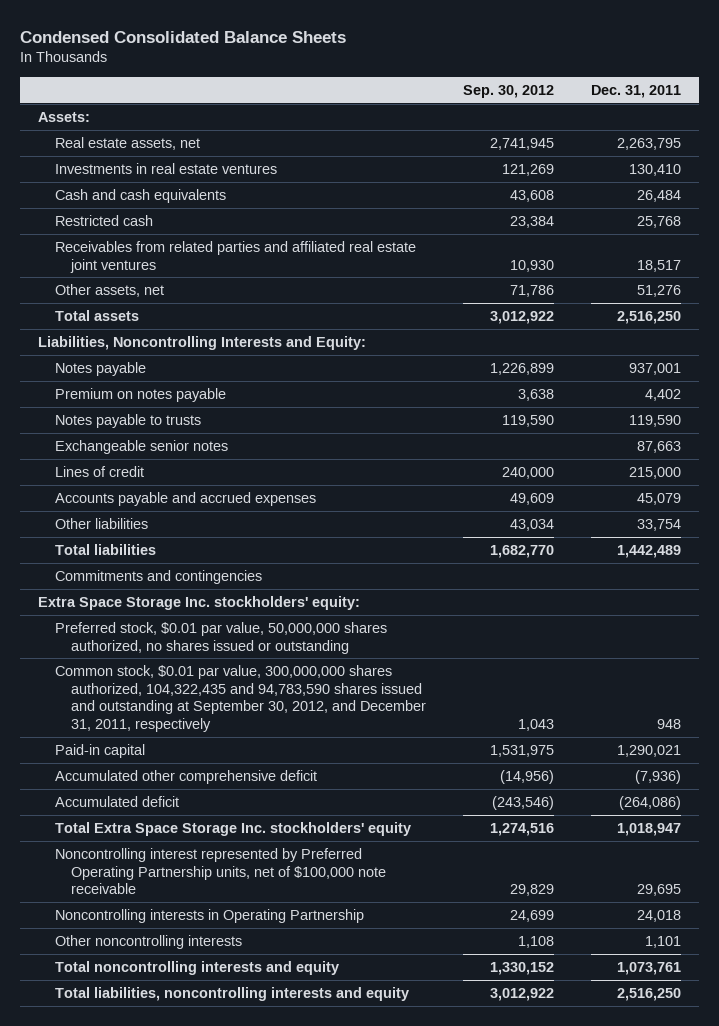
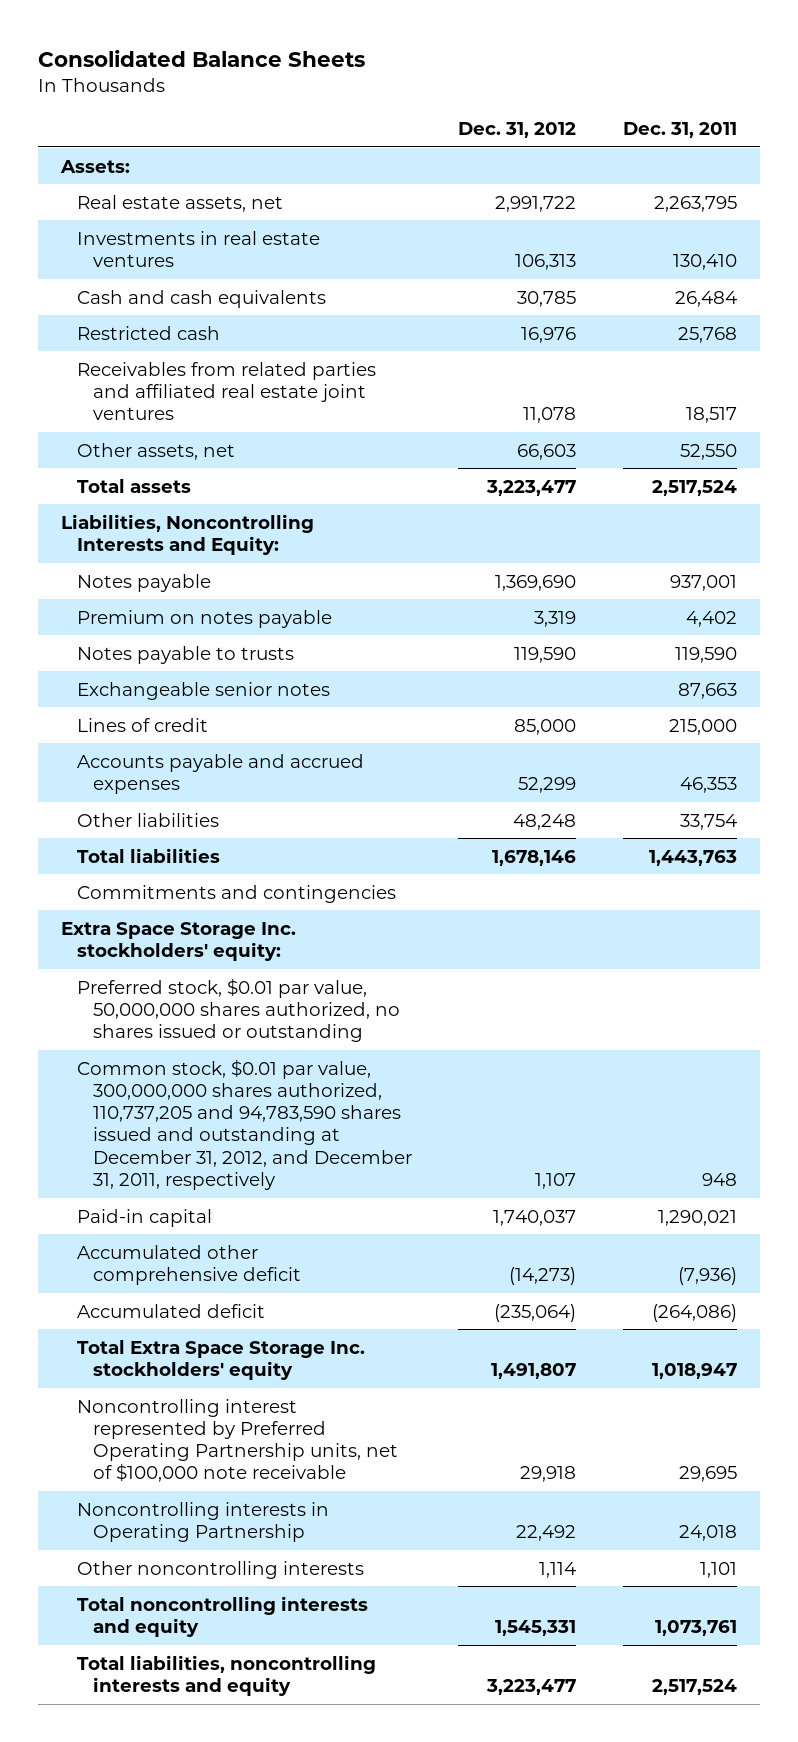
- Condensed Consolidated Balance Sheets
+ Consolidated Balance Sheets
- | Sep. 30, 2012 | Dec. 31, 2011
+ | Dec. 31, 2012 | Dec. 31, 2011
- Other assets, net | 71,786 | 51,276
- Total assets | 3,012,922 | 2,516,250
+ Other assets, net | 66,603 | 52,550
+ Total assets | 3,223,477 | 2,517,524
- Accounts payable and accrued expenses | 49,609 | 45,079
+ Accounts payable and accrued expenses | 52,299 | 46,353
- Total liabilities | 1,682,770 | 1,442,489
+ Total liabilities | 1,678,146 | 1,443,763
- Common stock, $0.01 par value, 300,000,000 shares authorized, 104,322,435 and 94,783,590 shares issued and outstanding at September 30, 2012, and December 31, 2011, respectively | 1,043 | 948
+ Common stock, $0.01 par value, 300,000,000 shares authorized, 110,737,205 and 94,783,590 shares issued and outstanding at December 31, 2012, and December 31, 2011, respectively | 1,107 | 948
- Total liabilities, noncontrolling interests and equity | 3,012,922 | 2,516,250
+ Total liabilities, noncontrolling interests and equity | 3,223,477 | 2,517,524

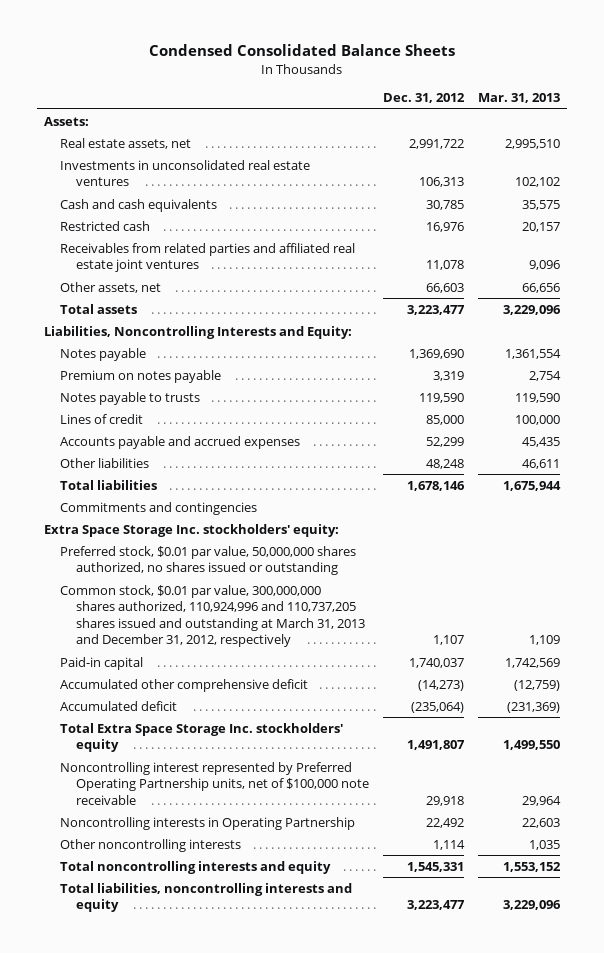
- Consolidated Balance Sheets
+ Condensed Consolidated Balance Sheets
- | Dec. 31, 2012 | Dec. 31, 2011
+ | Dec. 31, 2012 | Mar. 31, 2013
- Investments in real estate ventures | 106,313 | 130,410
+ Investments in unconsolidated real estate ventures | 106,313 | 102,102
- Exchangeable senior notes | | 87,663
- Common stock, $0.01 par value, 300,000,000 shares authorized, 110,737,205 and 94,783,590 shares issued and outstanding at December 31, 2012, and December 31, 2011, respectively | 1,107 | 948
+ Common stock, $0.01 par value, 300,000,000 shares authorized, 110,924,996 and 110,737,205 shares issued and outstanding at March 31, 2013 and December 31, 2012, respectively | 1,107 | 1,109

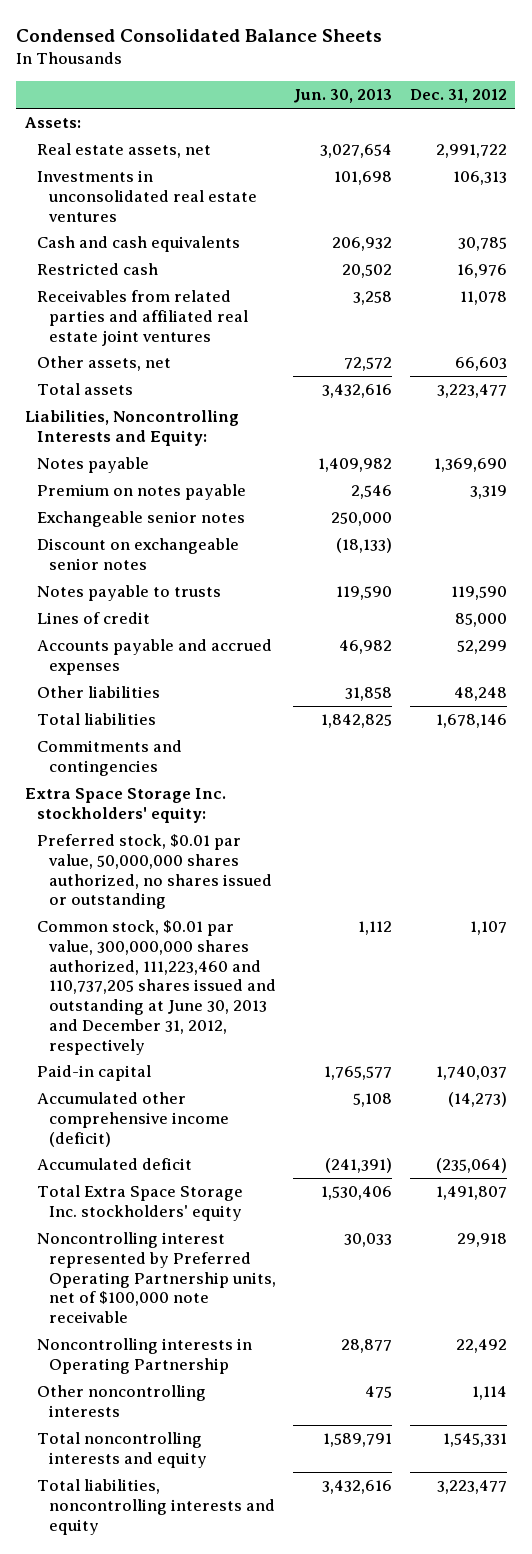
- | Dec. 31, 2012 | Mar. 31, 2013
+ | Jun. 30, 2013 | Dec. 31, 2012
+ Exchangeable senior notes | 250,000 |
+ Discount on exchangeable senior notes | (18,133) |
- Common stock, $0.01 par value, 300,000,000 shares authorized, 110,924,996 and 110,737,205 shares issued and outstanding at March 31, 2013 and December 31, 2012, respectively | 1,107 | 1,109
+ Common stock, $0.01 par value, 300,000,000 shares authorized, 111,223,460 and 110,737,205 shares issued and outstanding at June 30, 2013 and December 31, 2012, respectively | 1,112 | 1,107
- Accumulated other comprehensive deficit | (14,273) | (12,759)
+ Accumulated other comprehensive income (deficit) | 5,108 | (14,273)

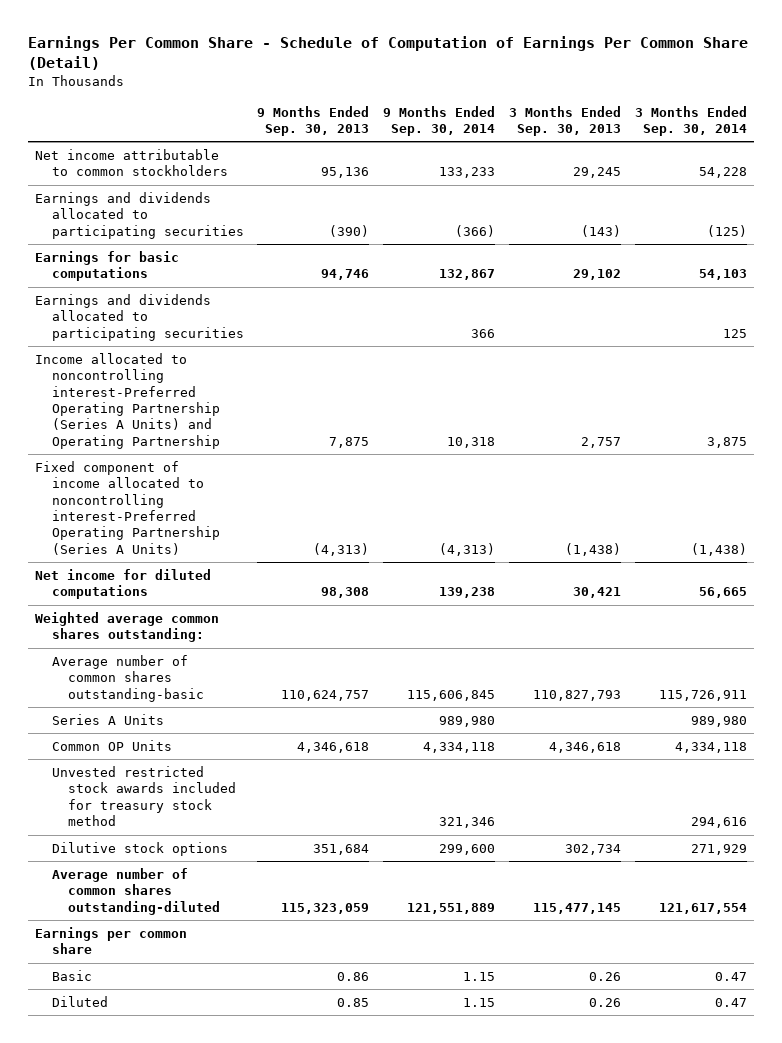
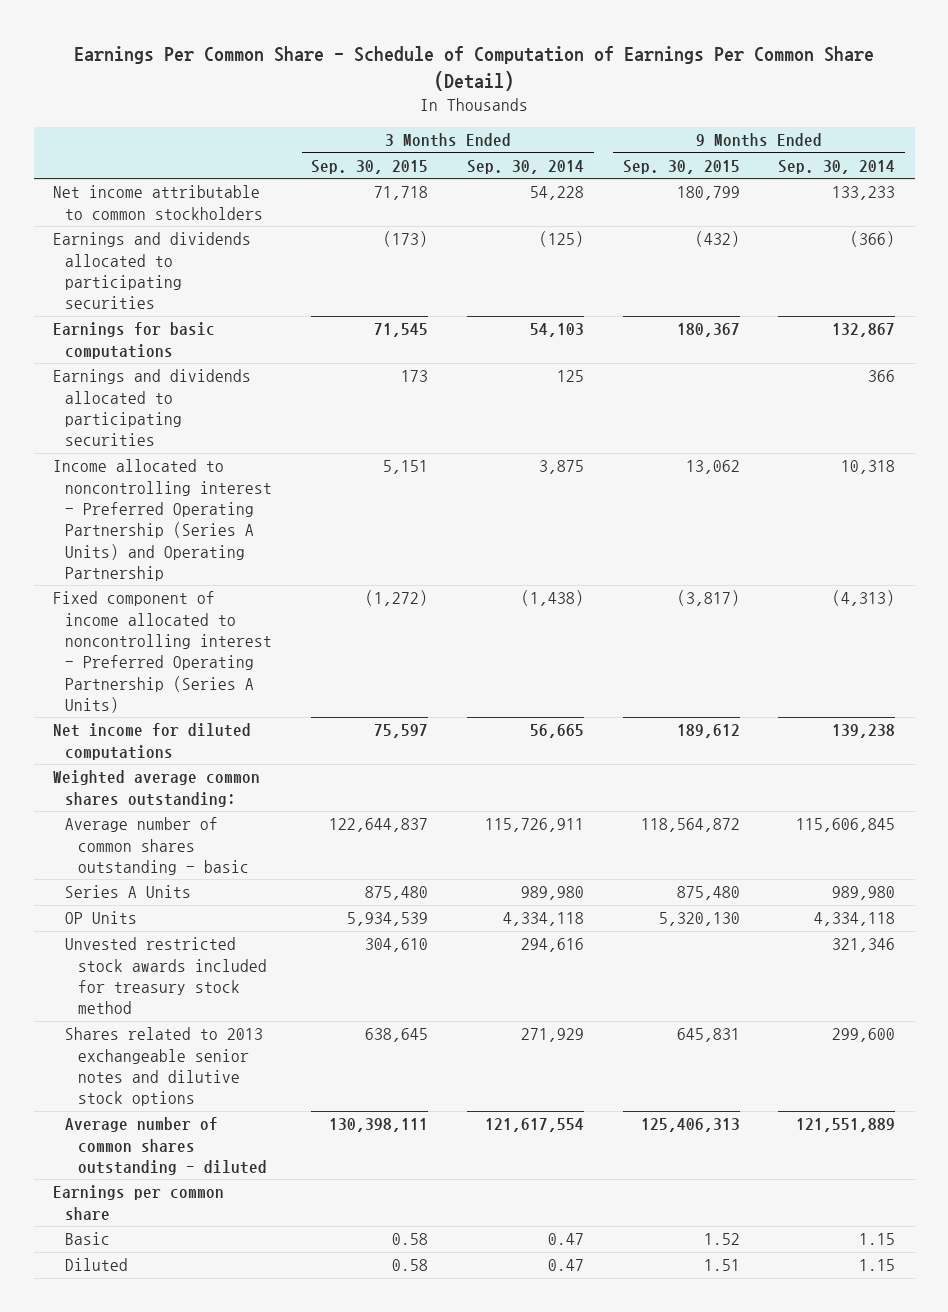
- | 9 Months Ended Sep. 30, 2013 | 9 Months Ended Sep. 30, 2014 | 3 Months Ended Sep. 30, 2013 | 3 Months Ended Sep. 30, 2014
+ | 3 Months Ended Sep. 30, 2015 | 3 Months Ended Sep. 30, 2014 | 9 Months Ended Sep. 30, 2015 | 9 Months Ended Sep. 30, 2014
- Income allocated to noncontrolling interest-Preferred Operating Partnership (Series A Units) and Operating Partnership | 7,875 | 10,318 | 2,757 | 3,875
- Fixed component of income allocated to noncontrolling interest-Preferred Operating Partnership (Series A Units) | (4,313) | (4,313) | (1,438) | (1,438)
+ Income allocated to noncontrolling interest - Preferred Operating Partnership (Series A Units) and Operating Partnership | 5,151 | 3,875 | 13,062 | 10,318
+ Fixed component of income allocated to noncontrolling interest - Preferred Operating Partnership (Series A Units) | (1,272) | (1,438) | (3,817) | (4,313)
- Average number of common shares outstanding-basic | 110,624,757 | 115,606,845 | 110,827,793 | 115,726,911
+ Average number of common shares outstanding - basic | 122,644,837 | 115,726,911 | 118,564,872 | 115,606,845
- Common OP Units | 4,346,618 | 4,334,118 | 4,346,618 | 4,334,118
+ OP Units | 5,934,539 | 4,334,118 | 5,320,130 | 4,334,118
- Dilutive stock options | 351,684 | 299,600 | 302,734 | 271,929
- Average number of common shares outstanding-diluted | 115,323,059 | 121,551,889 | 115,477,145 | 121,617,554
+ Shares related to 2013 exchangeable senior notes and dilutive stock options | 638,645 | 271,929 | 645,831 | 299,600
+ Average number of common shares outstanding - diluted | 130,398,111 | 121,617,554 | 125,406,313 | 121,551,889

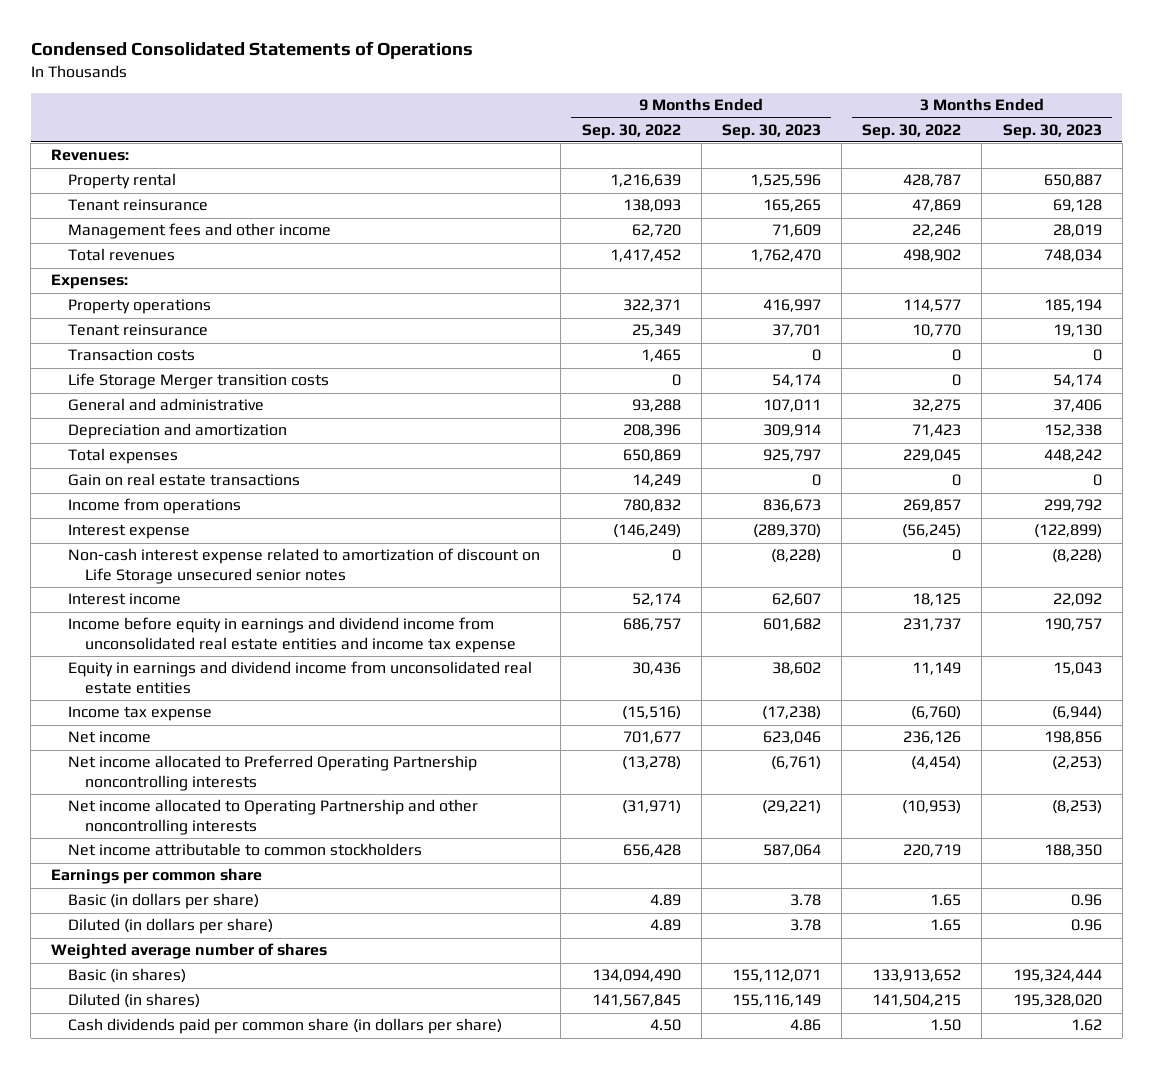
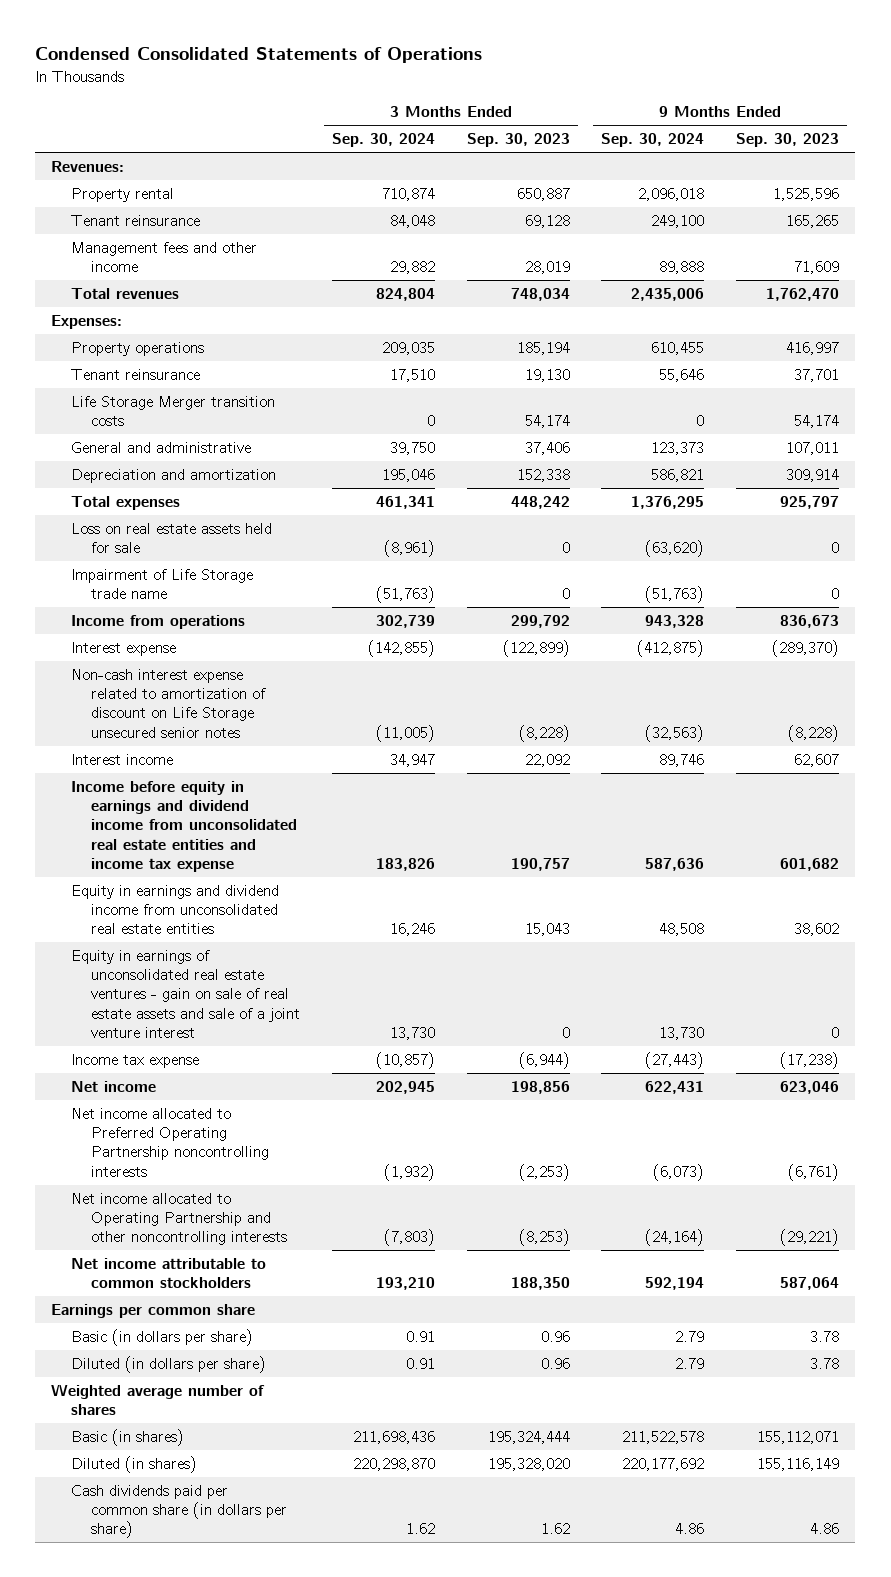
- | 9 Months Ended Sep. 30, 2022 | 9 Months Ended Sep. 30, 2023 | 3 Months Ended Sep. 30, 2022 | 3 Months Ended Sep. 30, 2023
+ | 3 Months Ended Sep. 30, 2024 | 3 Months Ended Sep. 30, 2023 | 9 Months Ended Sep. 30, 2024 | 9 Months Ended Sep. 30, 2023
- Transaction costs | 1,465 | 0 | 0 | 0
- Gain on real estate transactions | 14,249 | 0 | 0 | 0
+ Loss on real estate assets held for sale | (8,961) | 0 | (63,620) | 0
+ Impairment of Life Storage trade name | (51,763) | 0 | (51,763) | 0
+ Equity in earnings of unconsolidated real estate ventures - gain on sale of real estate assets and sale of a joint venture interest | 13,730 | 0 | 13,730 | 0

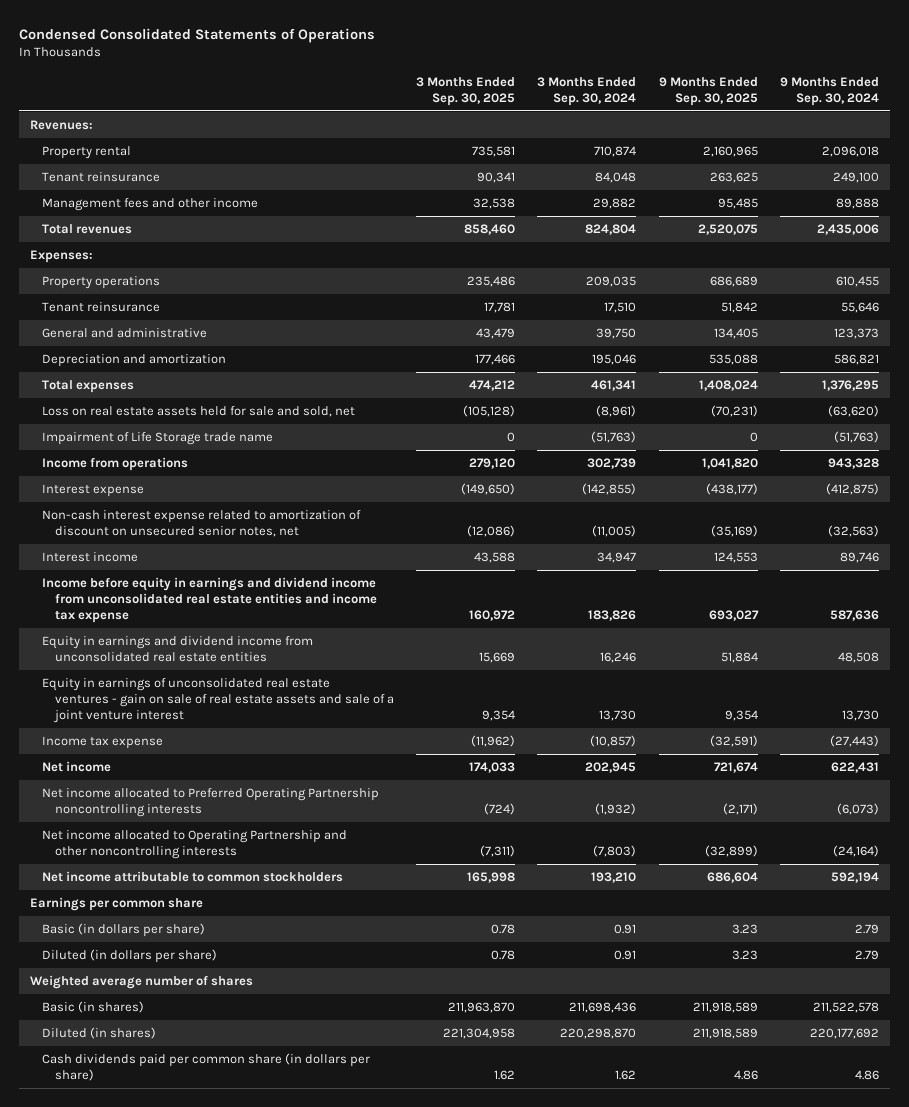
- | 3 Months Ended Sep. 30, 2024 | 3 Months Ended Sep. 30, 2023 | 9 Months Ended Sep. 30, 2024 | 9 Months Ended Sep. 30, 2023
+ | 3 Months Ended Sep. 30, 2025 | 3 Months Ended Sep. 30, 2024 | 9 Months Ended Sep. 30, 2025 | 9 Months Ended Sep. 30, 2024
- Life Storage Merger transition costs | 0 | 54,174 | 0 | 54,174
- Loss on real estate assets held for sale | (8,961) | 0 | (63,620) | 0
+ Loss on real estate assets held for sale and sold, net | (105,128) | (8,961) | (70,231) | (63,620)
- Non-cash interest expense related to amortization of discount on Life Storage unsecured senior notes | (11,005) | (8,228) | (32,563) | (8,228)
+ Non-cash interest expense related to amortization of discount on unsecured senior notes, net | (12,086) | (11,005) | (35,169) | (32,563)

